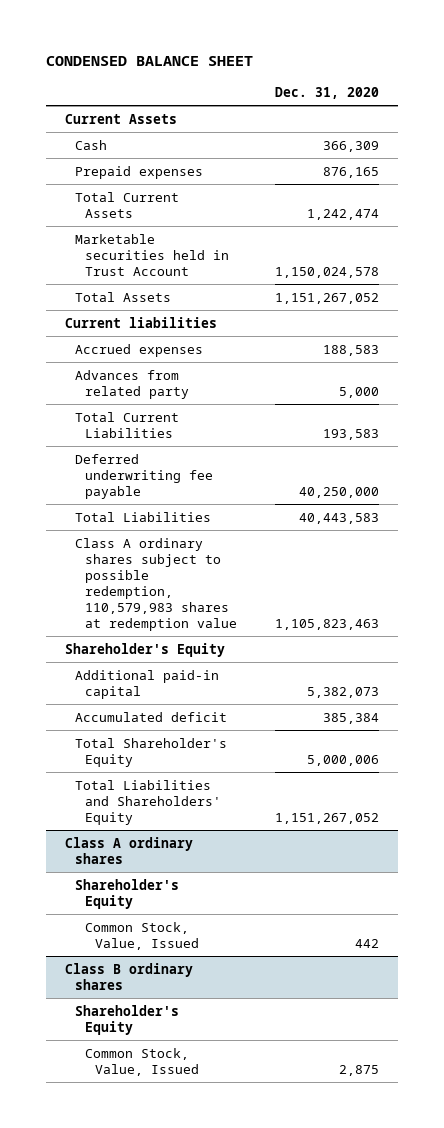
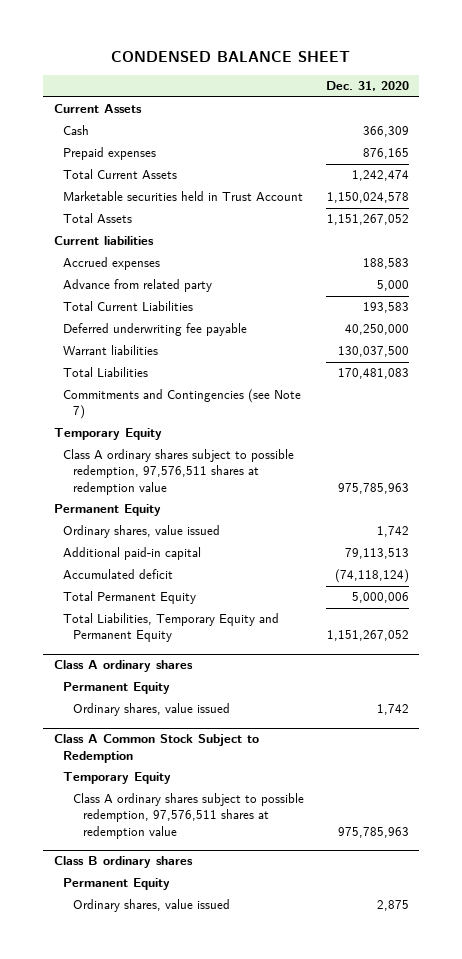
- Advances from related party | 5,000
+ Advance from related party | 5,000
- Total Liabilities | 40,443,583
- Class A ordinary shares subject to possible redemption, 110,579,983 shares at redemption value | 1,105,823,463
- Shareholder's Equity
- Additional paid-in capital | 5,382,073
- Accumulated deficit | 385,384
- Total Shareholder's Equity | 5,000,006
- Total Liabilities and Shareholders' Equity | 1,151,267,052
+ Warrant liabilities | 130,037,500
+ Total Liabilities | 170,481,083
+ Commitments and Contingencies (see Note 7)
+ Temporary Equity
+ Class A ordinary shares subject to possible redemption, 97,576,511 shares at redemption value | 975,785,963
+ Permanent Equity
+ Ordinary shares, value issued | 1,742
+ Additional paid-in capital | 79,113,513
+ Accumulated deficit | (74,118,124)
+ Total Permanent Equity | 5,000,006
+ Total Liabilities, Temporary Equity and Permanent Equity | 1,151,267,052
@ Class A ordinary shares
- Shareholder's Equity
- Common Stock, Value, Issued | 442
+ Permanent Equity
+ Ordinary shares, value issued | 1,742
+ Class A Common Stock Subject to Redemption
+ Temporary Equity
+ Class A ordinary shares subject to possible redemption, 97,576,511 shares at redemption value | 975,785,963
@ Class B ordinary shares
- Shareholder's Equity
- Common Stock, Value, Issued | 2,875
+ Permanent Equity
+ Ordinary shares, value issued | 2,875

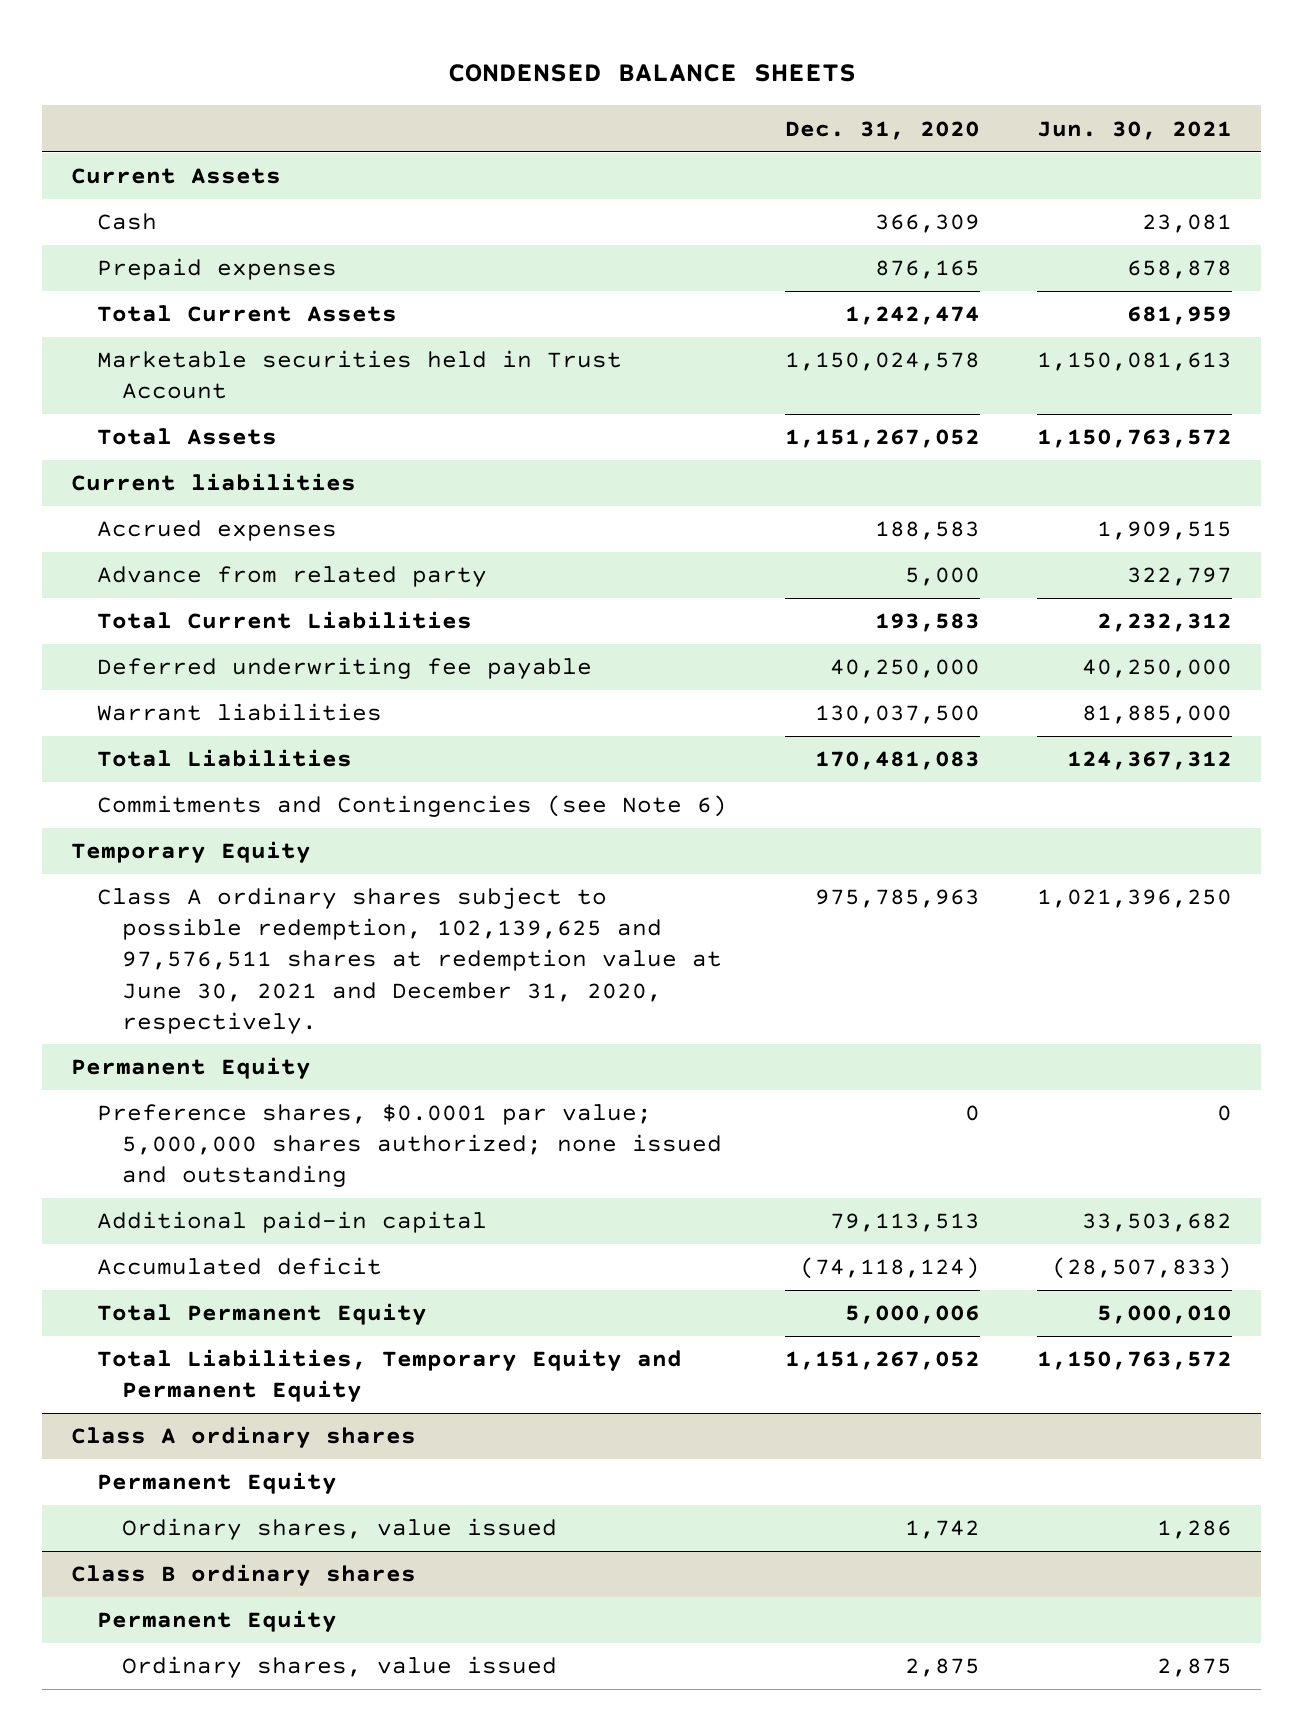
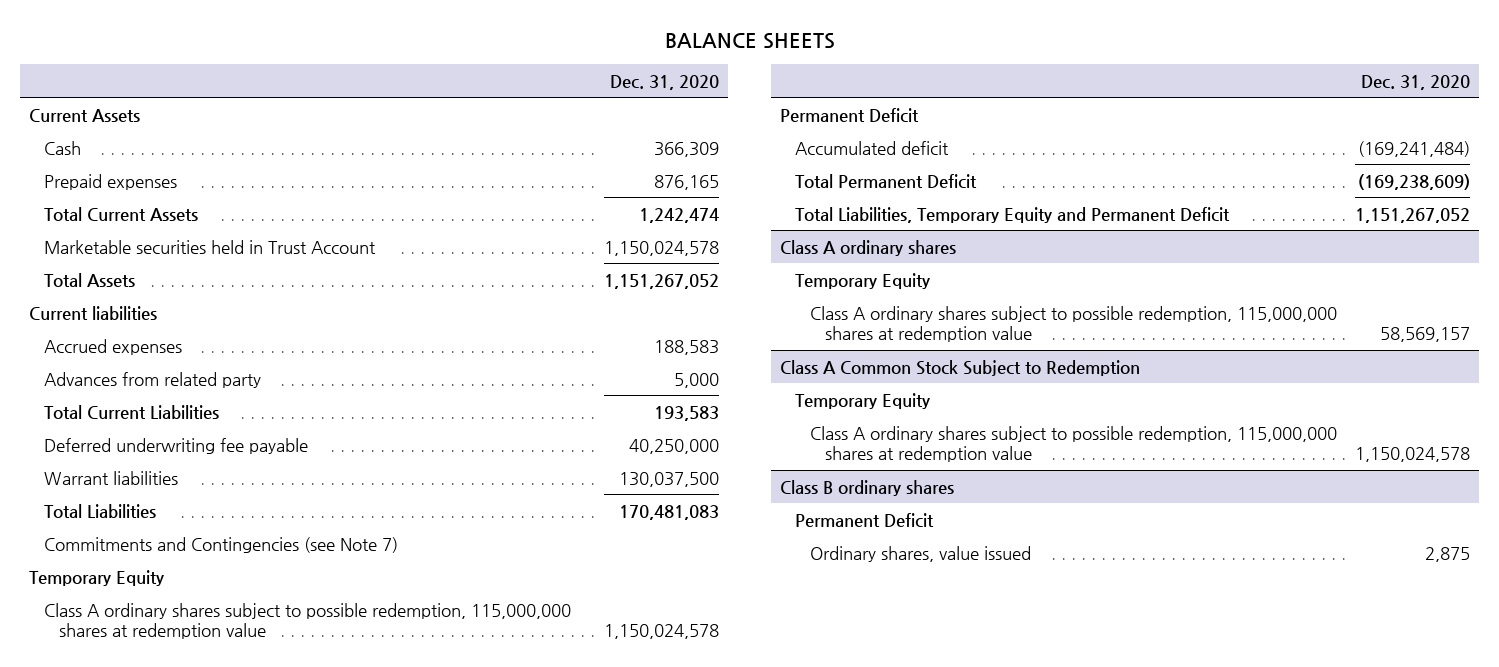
- CONDENSED BALANCE SHEETS
+ BALANCE SHEETS
- | Dec. 31, 2020 | Jun. 30, 2021
+ | Dec. 31, 2020
- Advance from related party | 5,000 | 322,797
+ Advances from related party | 5,000
- Commitments and Contingencies (see Note 6)
+ Commitments and Contingencies (see Note 7)
- Class A ordinary shares subject to possible redemption, 102,139,625 and 97,576,511 shares at redemption value at June 30, 2021 and December 31, 2020, respectively. | 975,785,963 | 1,021,396,250
- Permanent Equity
- Preference shares, $0.0001 par value; 5,000,000 shares authorized; none issued and outstanding | 0 | 0
- Additional paid-in capital | 79,113,513 | 33,503,682
- Accumulated deficit | (74,118,124) | (28,507,833)
- Total Permanent Equity | 5,000,006 | 5,000,010
- Total Liabilities, Temporary Equity and Permanent Equity | 1,151,267,052 | 1,150,763,572
+ Class A ordinary shares subject to possible redemption, 115,000,000 shares at redemption value | 1,150,024,578
+ Permanent Deficit
+ Accumulated deficit | (169,241,484)
+ Total Permanent Deficit | (169,238,609)
+ Total Liabilities, Temporary Equity and Permanent Deficit | 1,151,267,052
@ Class A ordinary shares
- Permanent Equity
- Ordinary shares, value issued | 1,742 | 1,286
+ Temporary Equity
+ Class A ordinary shares subject to possible redemption, 115,000,000 shares at redemption value | 58,569,157
+ Class A Common Stock Subject to Redemption
+ Temporary Equity
+ Class A ordinary shares subject to possible redemption, 115,000,000 shares at redemption value | 1,150,024,578
@ Class B ordinary shares
- Permanent Equity
+ Permanent Deficit

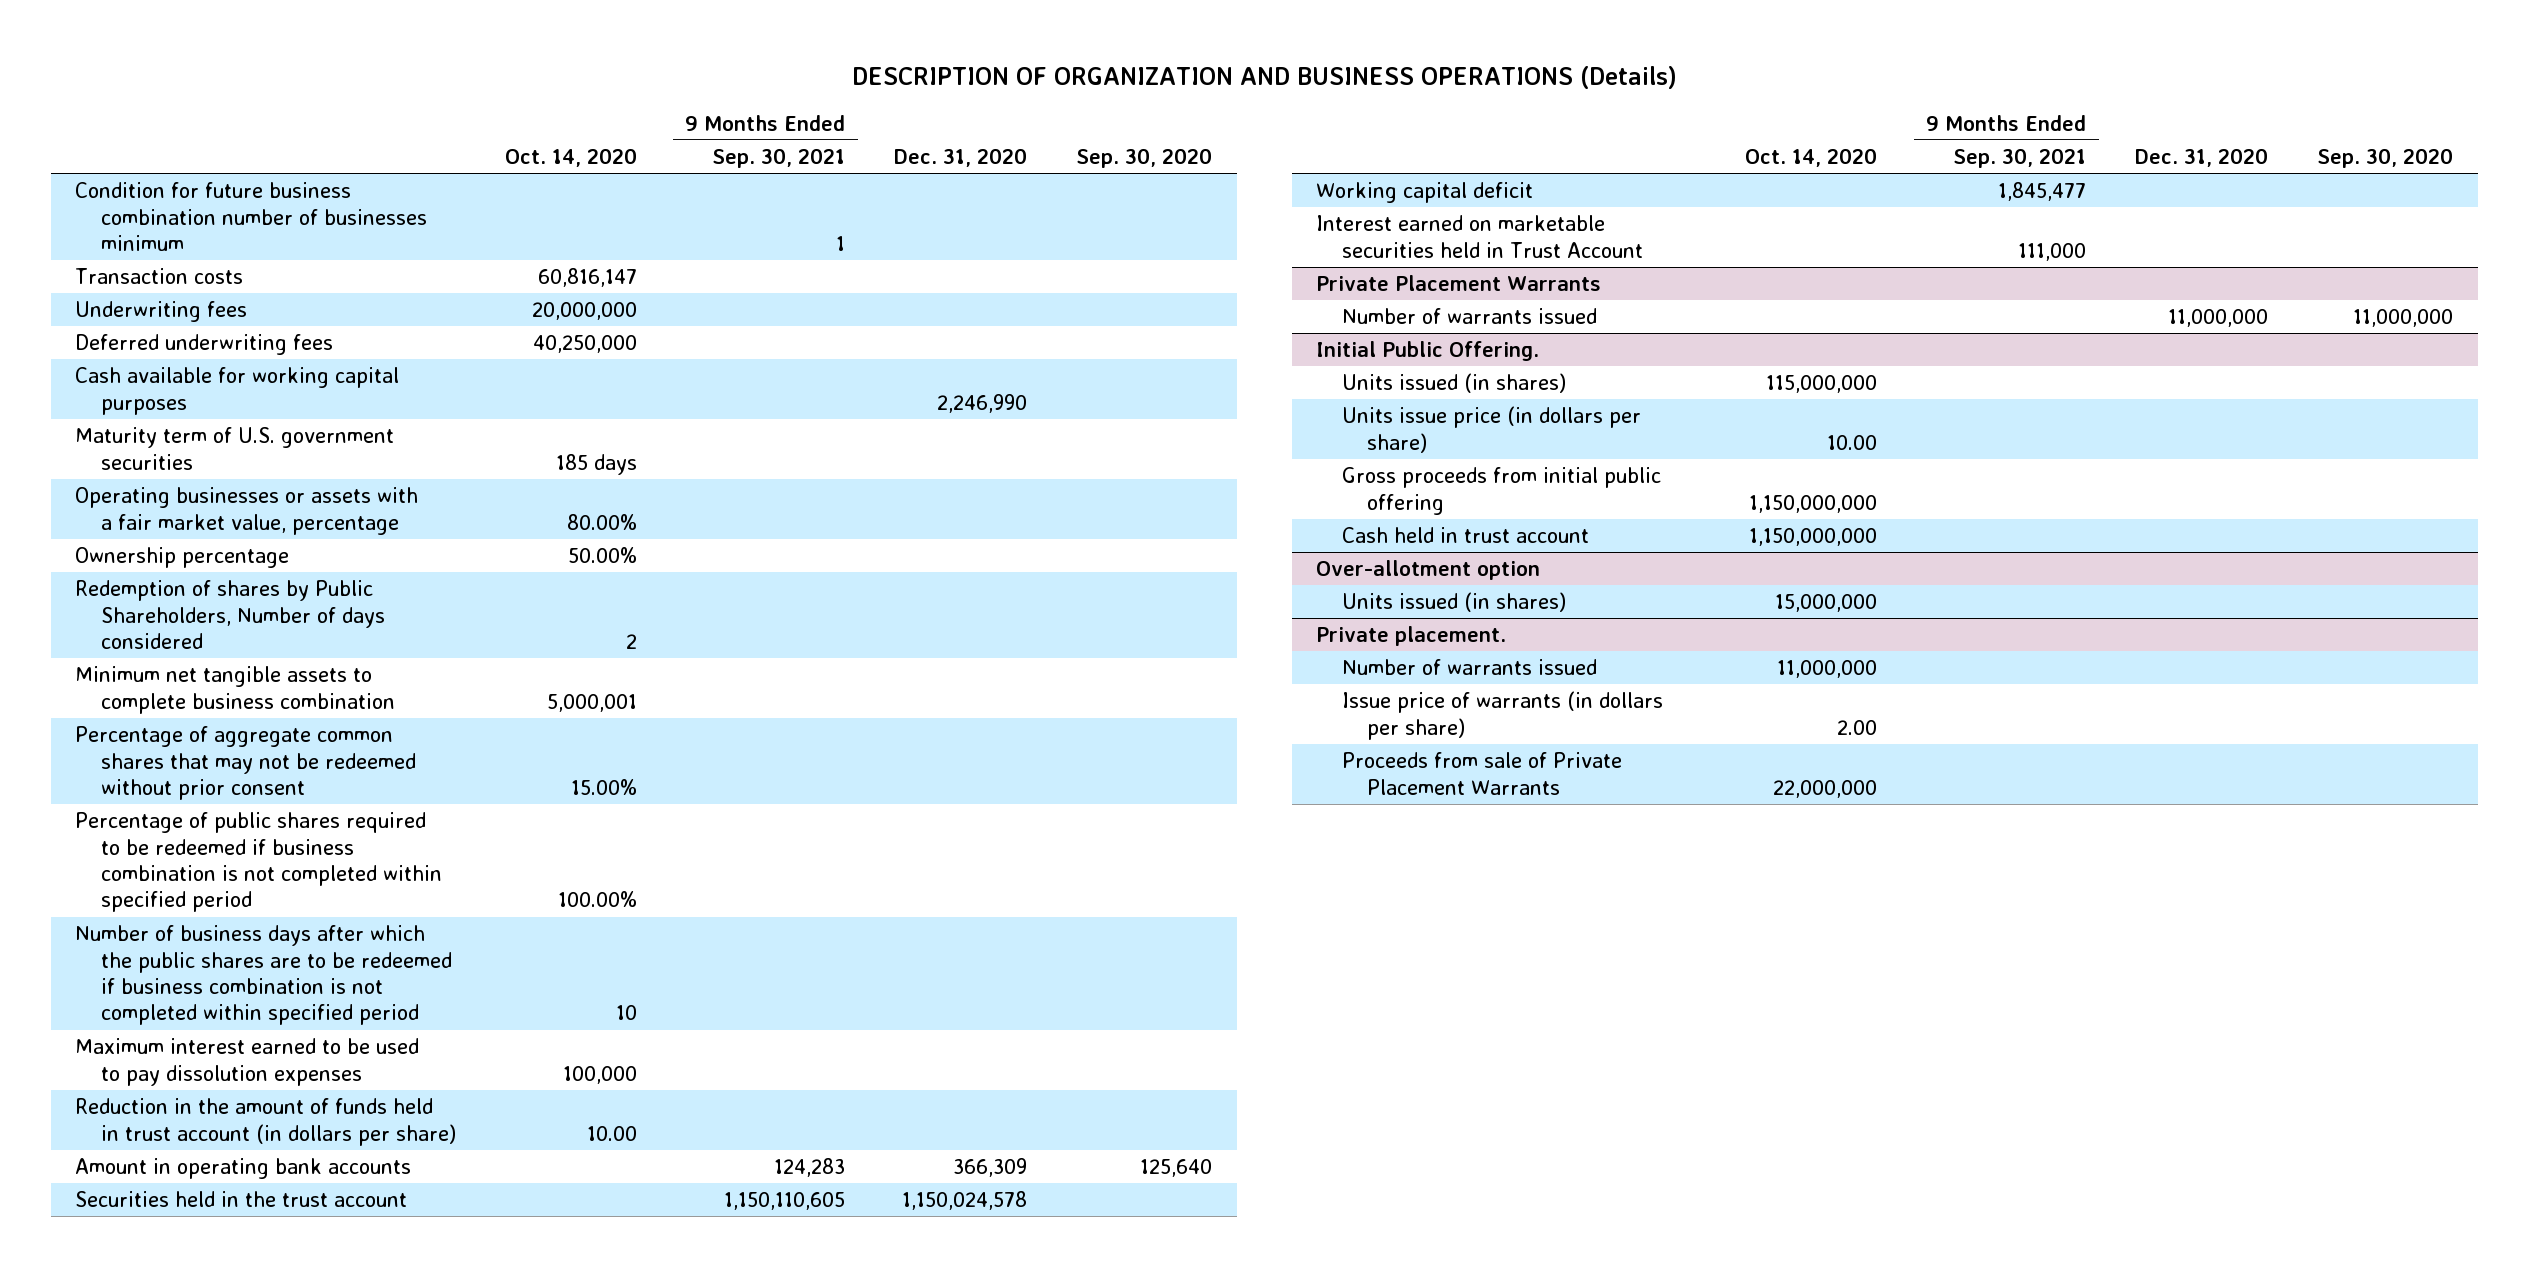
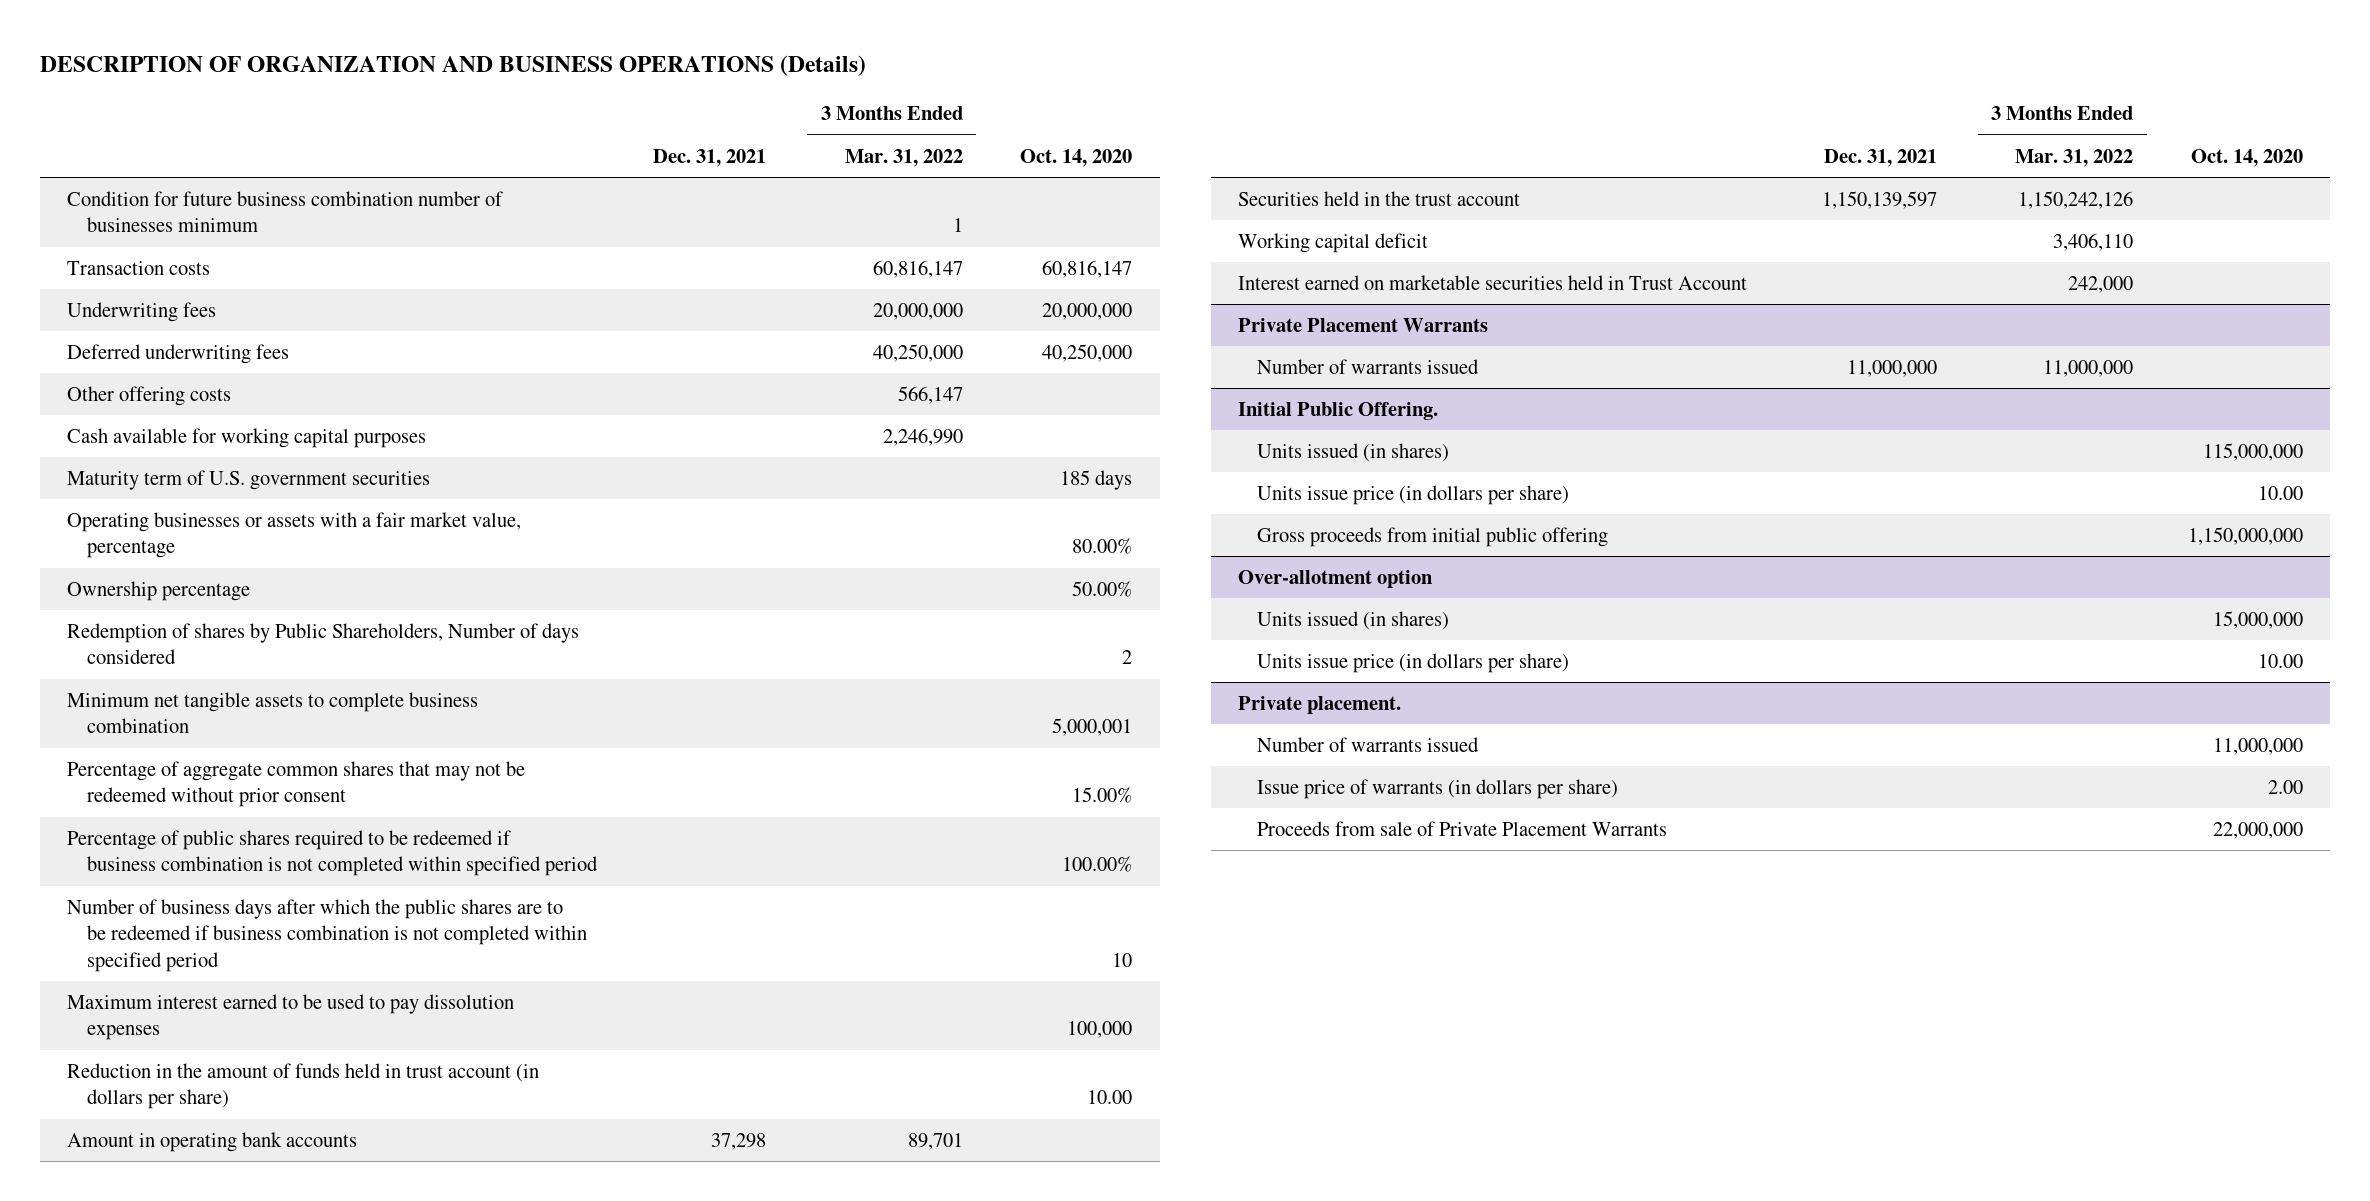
- | Oct. 14, 2020 | 9 Months Ended Sep. 30, 2021 | Dec. 31, 2020 | Sep. 30, 2020
+ | Dec. 31, 2021 | 3 Months Ended Mar. 31, 2022 | Oct. 14, 2020
+ Other offering costs | | 566,147 |
@ Initial Public Offering.
- Cash held in trust account | 1,150,000,000 | | |
@ Over-allotment option
+ Units issue price (in dollars per share) | | | 10.00

